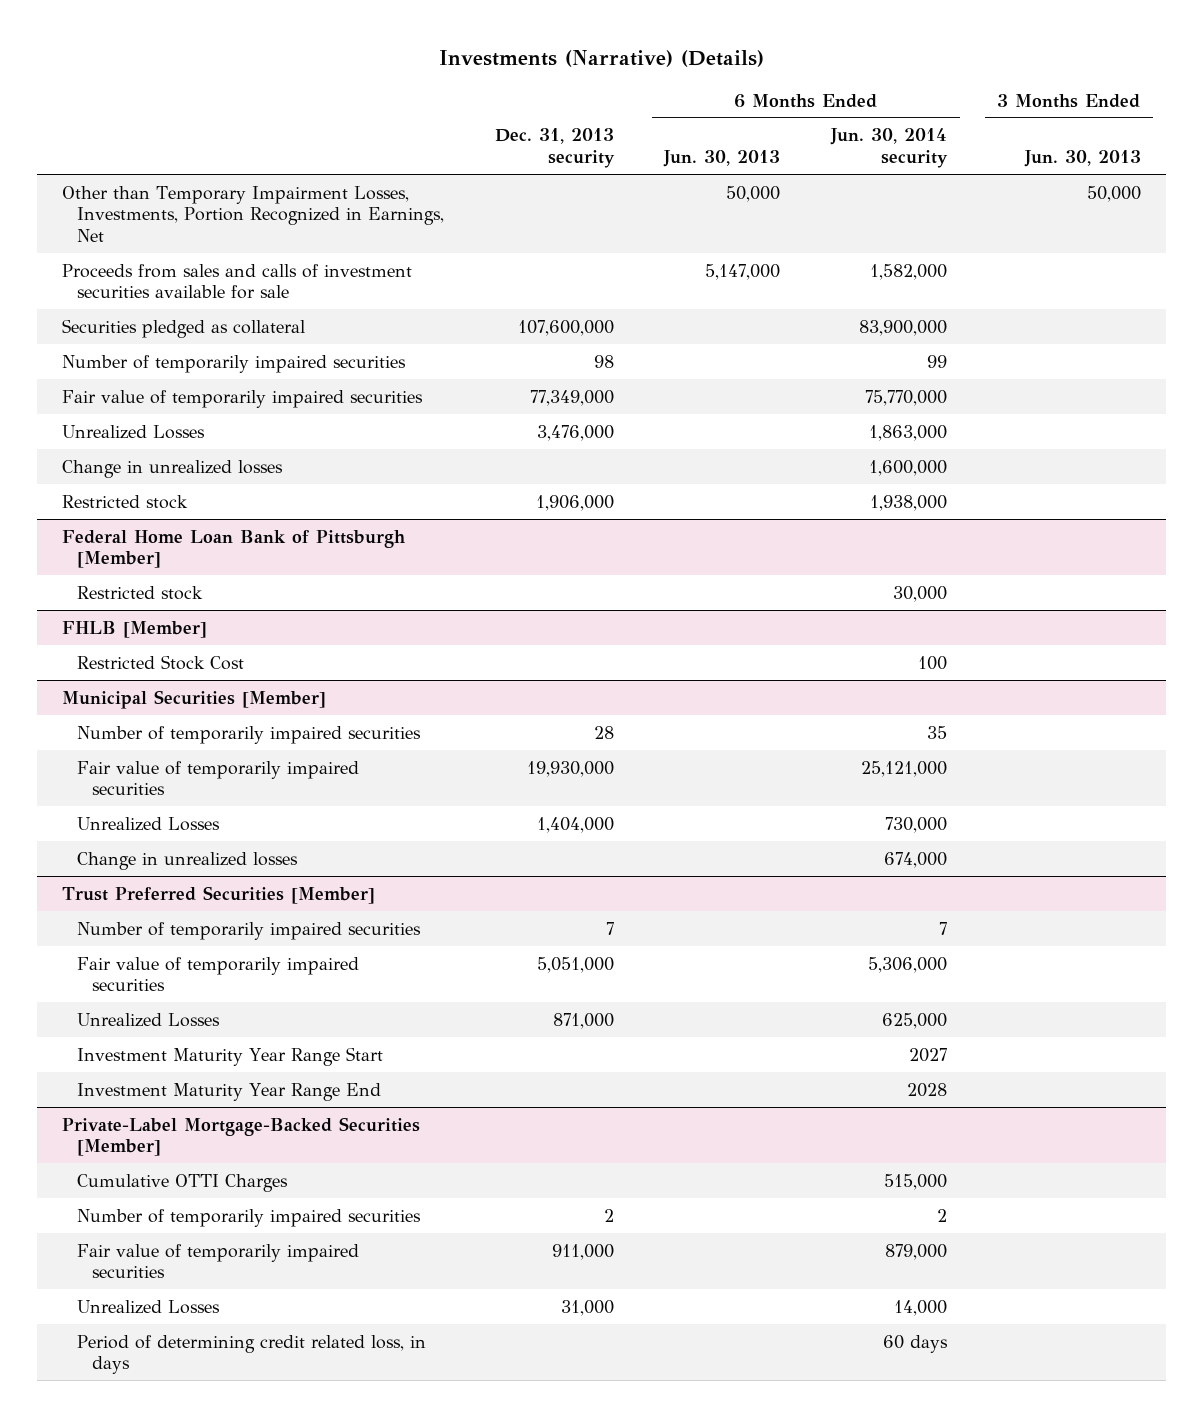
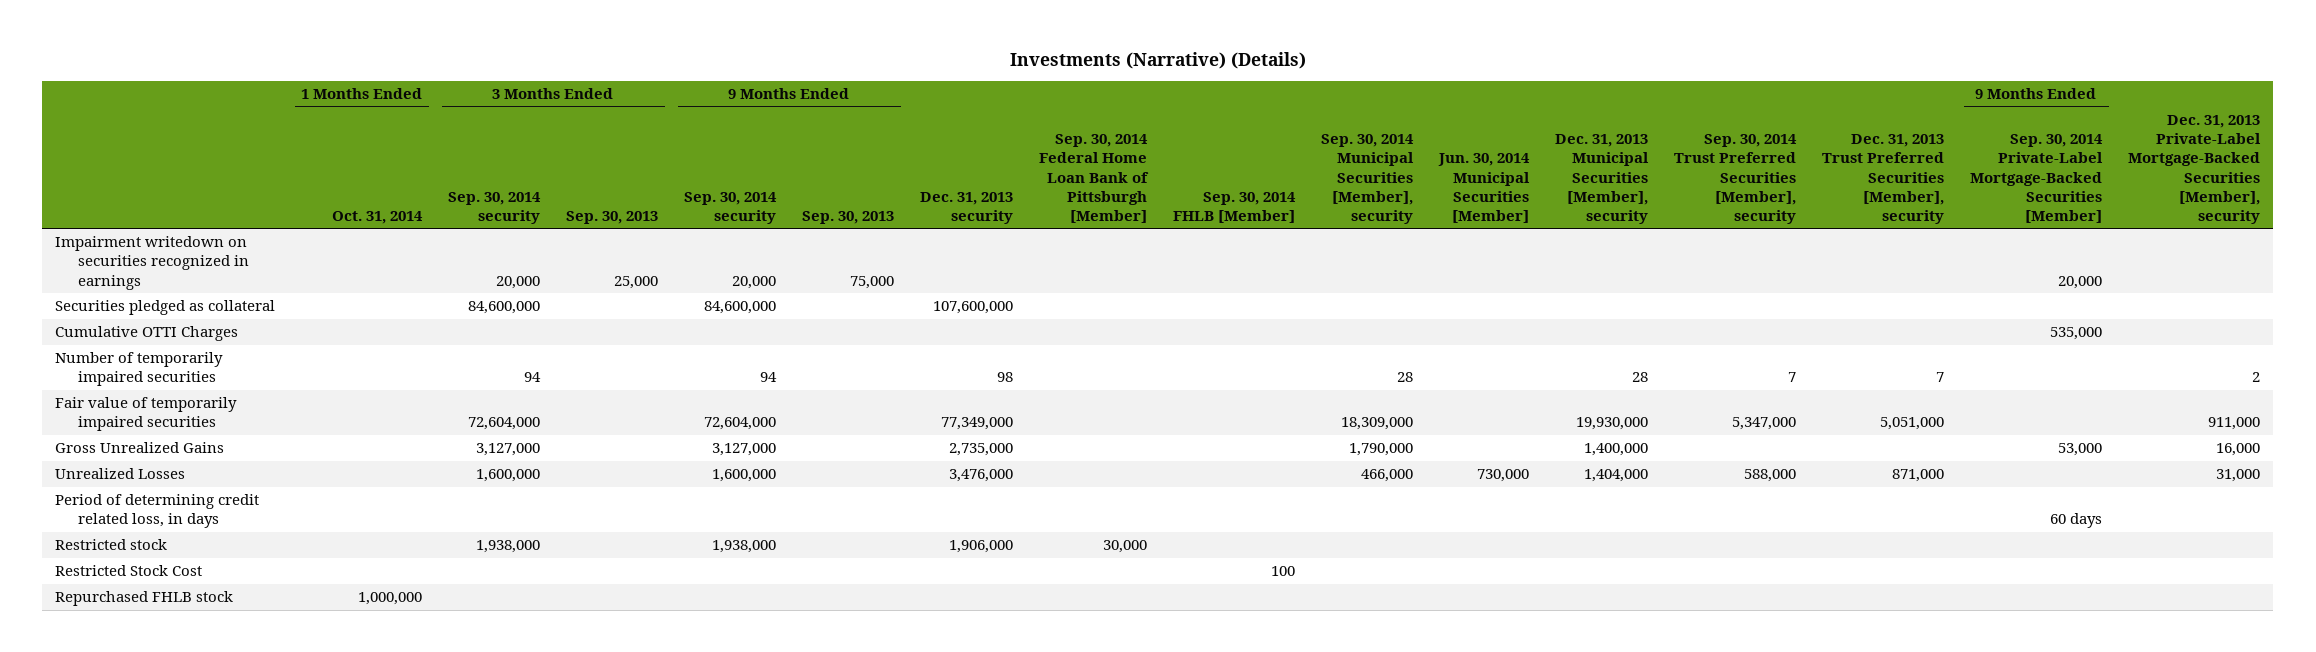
- | Dec. 31, 2013 security | 6 Months Ended Jun. 30, 2013 | 6 Months Ended Jun. 30, 2014 security | 3 Months Ended Jun. 30, 2013
+ | 1 Months Ended Oct. 31, 2014 | 3 Months Ended Sep. 30, 2014 security | 3 Months Ended Sep. 30, 2013 | 9 Months Ended Sep. 30, 2014 security | 9 Months Ended Sep. 30, 2013 | Dec. 31, 2013 security | Sep. 30, 2014 Federal Home Loan Bank of Pittsburgh [Member] | Sep. 30, 2014 FHLB [Member] | Sep. 30, 2014 Municipal Securities [Member], security | Jun. 30, 2014 Municipal Securities [Member] | Dec. 31, 2013 Municipal Securities [Member], security | Sep. 30, 2014 Trust Preferred Securities [Member], security | Dec. 31, 2013 Trust Preferred Securities [Member], security | 9 Months Ended Sep. 30, 2014 Private-Label Mortgage-Backed Securities [Member] | Dec. 31, 2013 Private-Label Mortgage-Backed Securities [Member], security
- Other than Temporary Impairment Losses, Investments, Portion Recognized in Earnings, Net | | 50,000 | | 50,000
- Proceeds from sales and calls of investment securities available for sale | | 5,147,000 | 1,582,000 |
+ Impairment writedown on securities recognized in earnings | | 20,000 | 25,000 | 20,000 | 75,000 | | | | | | | | | 20,000 |
+ Cumulative OTTI Charges | | | | | | | | | | | | | | 535,000 |
+ Gross Unrealized Gains | | 3,127,000 | | 3,127,000 | | 2,735,000 | | | 1,790,000 | | 1,400,000 | | | 53,000 | 16,000
- Change in unrealized losses | | | 1,600,000 |
+ Period of determining credit related loss, in days | | | | | | | | | | | | | | 60 days |
- Federal Home Loan Bank of Pittsburgh [Member]
- Restricted stock | | | 30,000 |
- FHLB [Member]
- Restricted Stock Cost | | | 100 |
- Municipal Securities [Member]
- Number of temporarily impaired securities | 28 | | 35 |
- Fair value of temporarily impaired securities | 19,930,000 | | 25,121,000 |
- Unrealized Losses | 1,404,000 | | 730,000 |
- Change in unrealized losses | | | 674,000 |
- Trust Preferred Securities [Member]
- Number of temporarily impaired securities | 7 | | 7 |
- Fair value of temporarily impaired securities | 5,051,000 | | 5,306,000 |
- Unrealized Losses | 871,000 | | 625,000 |
- Investment Maturity Year Range Start | | | 2027 |
- Investment Maturity Year Range End | | | 2028 |
- Private-Label Mortgage-Backed Securities [Member]
- Cumulative OTTI Charges | | | 515,000 |
- Number of temporarily impaired securities | 2 | | 2 |
- Fair value of temporarily impaired securities | 911,000 | | 879,000 |
- Unrealized Losses | 31,000 | | 14,000 |
- Period of determining credit related loss, in days | | | 60 days |
+ Restricted Stock Cost | | | | | | | | 100 | | | | | | |
+ Repurchased FHLB stock | 1,000,000 | | | | | | | | | | | | | |

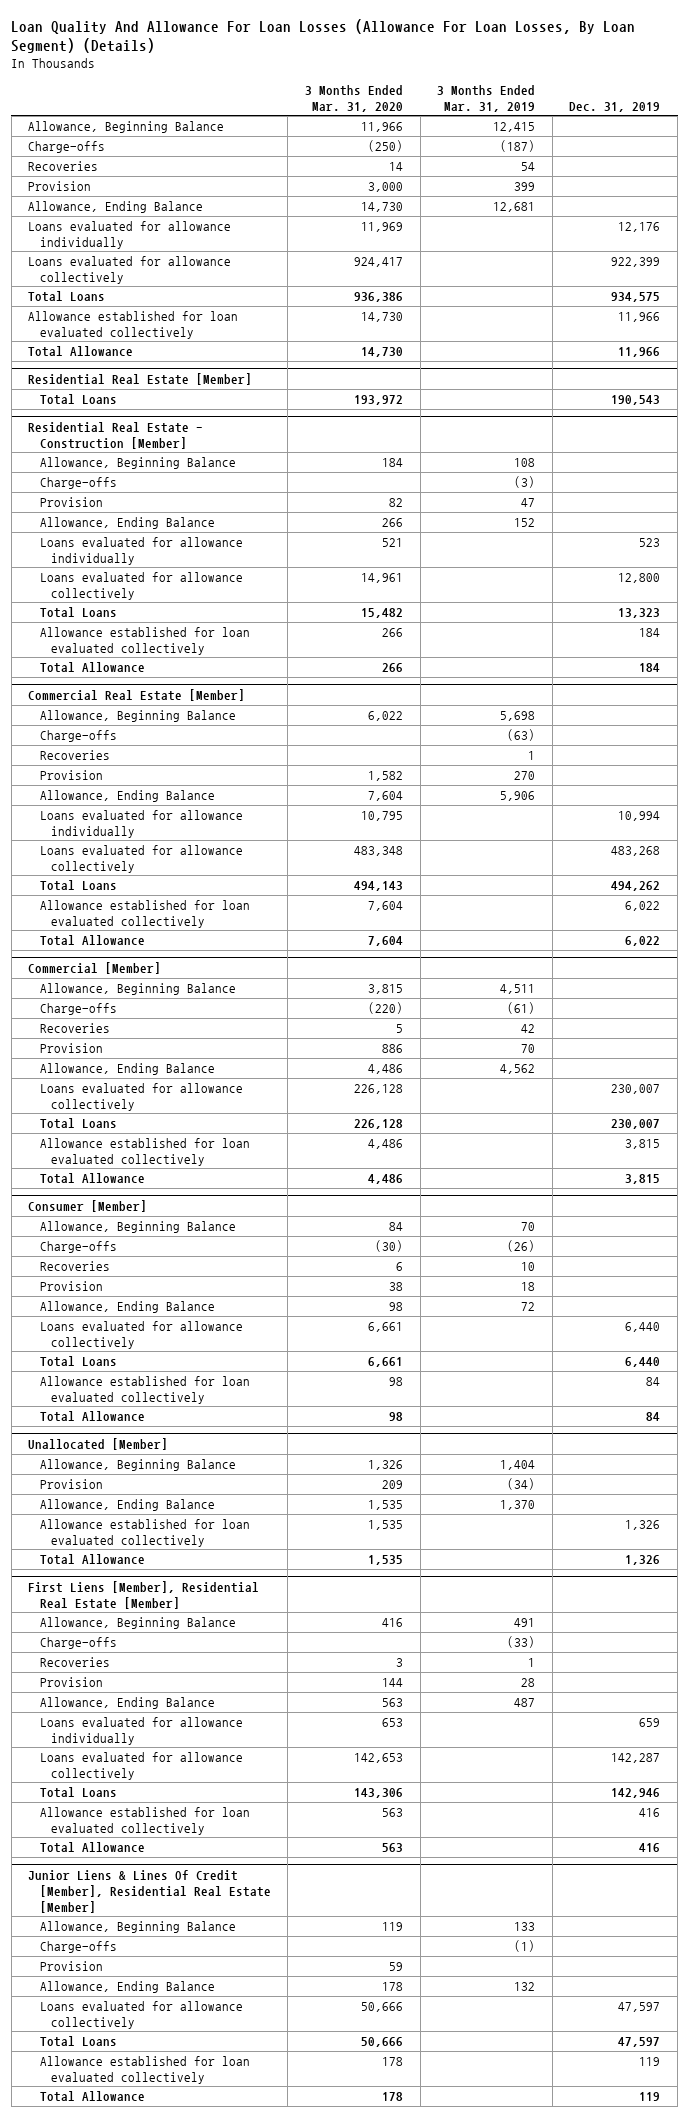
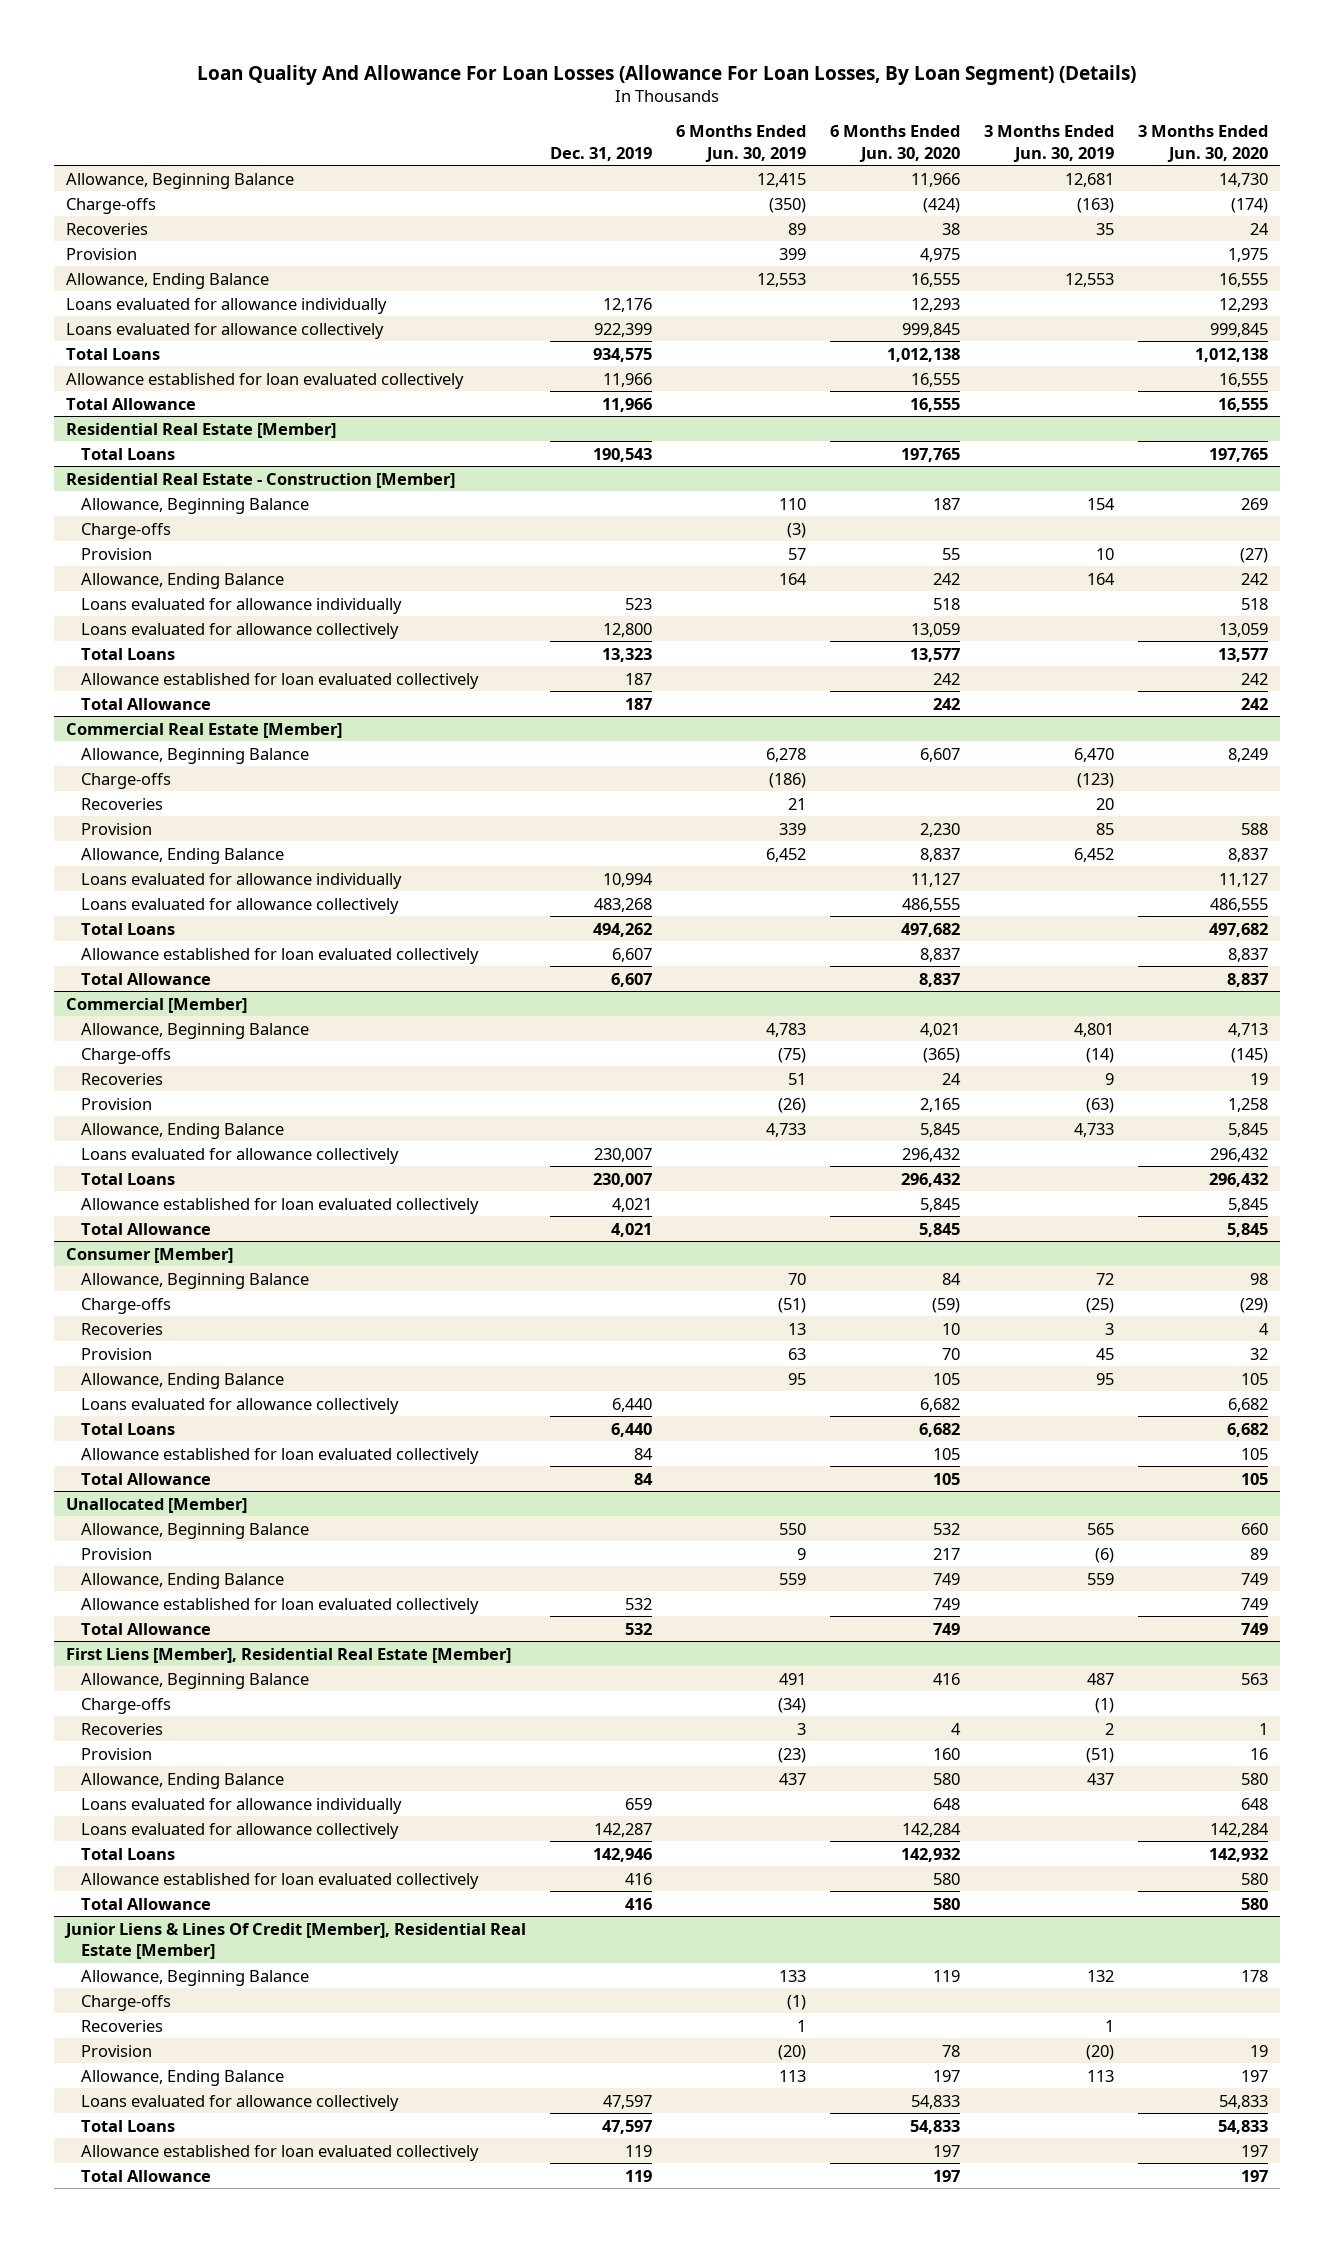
- | 3 Months Ended Mar. 31, 2020 | 3 Months Ended Mar. 31, 2019 | Dec. 31, 2019
+ | Dec. 31, 2019 | 6 Months Ended Jun. 30, 2019 | 6 Months Ended Jun. 30, 2020 | 3 Months Ended Jun. 30, 2019 | 3 Months Ended Jun. 30, 2020
@ Residential Real Estate - Construction [Member]
- Allowance established for loan evaluated collectively | 266 | | 184
- Total Allowance | 266 | | 184
+ Allowance established for loan evaluated collectively | 187 | | 242 | | 242
+ Total Allowance | 187 | | 242 | | 242
@ Commercial Real Estate [Member]
- Allowance established for loan evaluated collectively | 7,604 | | 6,022
- Total Allowance | 7,604 | | 6,022
+ Allowance established for loan evaluated collectively | 6,607 | | 8,837 | | 8,837
+ Total Allowance | 6,607 | | 8,837 | | 8,837
@ Commercial [Member]
- Allowance established for loan evaluated collectively | 4,486 | | 3,815
- Total Allowance | 4,486 | | 3,815
+ Allowance established for loan evaluated collectively | 4,021 | | 5,845 | | 5,845
+ Total Allowance | 4,021 | | 5,845 | | 5,845
@ Unallocated [Member]
- Allowance established for loan evaluated collectively | 1,535 | | 1,326
- Total Allowance | 1,535 | | 1,326
+ Allowance established for loan evaluated collectively | 532 | | 749 | | 749
+ Total Allowance | 532 | | 749 | | 749
@ Junior Liens & Lines Of Credit [Member], Residential Real Estate [Member]
+ Recoveries | | 1 | | 1 |

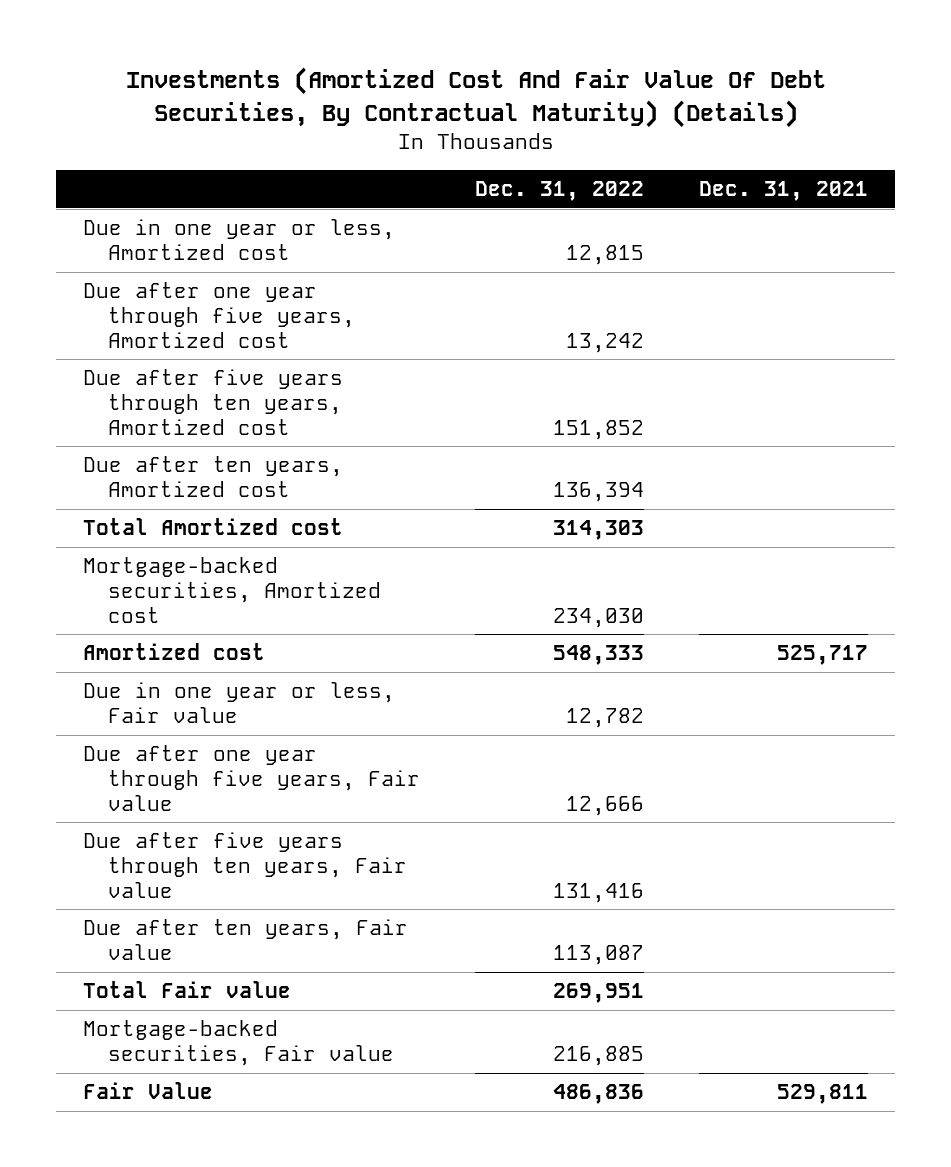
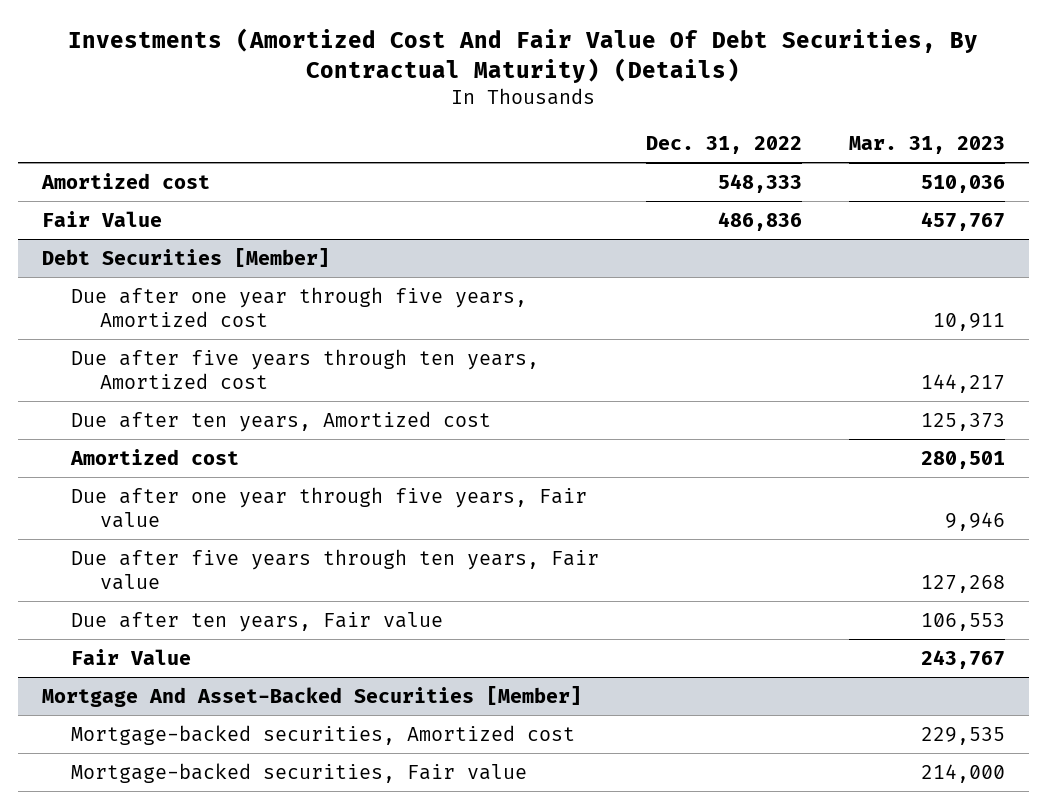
- | Dec. 31, 2022 | Dec. 31, 2021
+ | Dec. 31, 2022 | Mar. 31, 2023
- Due in one year or less, Amortized cost | 12,815 |
- Due after one year through five years, Amortized cost | 13,242 |
- Due after five years through ten years, Amortized cost | 151,852 |
- Due after ten years, Amortized cost | 136,394 |
- Total Amortized cost | 314,303 |
- Mortgage-backed securities, Amortized cost | 234,030 |
- Due in one year or less, Fair value | 12,782 |
- Due after one year through five years, Fair value | 12,666 |
- Due after five years through ten years, Fair value | 131,416 |
- Due after ten years, Fair value | 113,087 |
- Total Fair value | 269,951 |
- Mortgage-backed securities, Fair value | 216,885 |
+ Debt Securities [Member]
+ Due after one year through five years, Amortized cost | | 10,911
+ Due after five years through ten years, Amortized cost | | 144,217
+ Due after ten years, Amortized cost | | 125,373
+ Amortized cost | | 280,501
+ Due after one year through five years, Fair value | | 9,946
+ Due after five years through ten years, Fair value | | 127,268
+ Due after ten years, Fair value | | 106,553
+ Fair Value | | 243,767
+ Mortgage And Asset-Backed Securities [Member]
+ Mortgage-backed securities, Amortized cost | | 229,535
+ Mortgage-backed securities, Fair value | | 214,000

